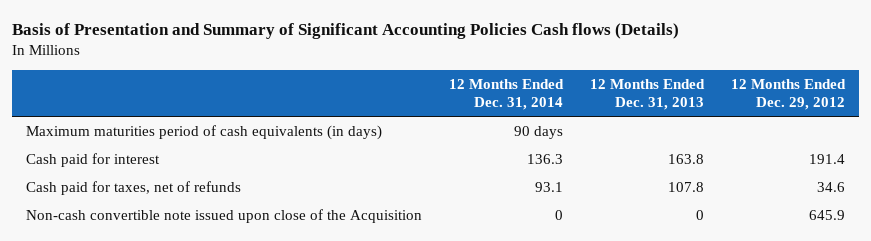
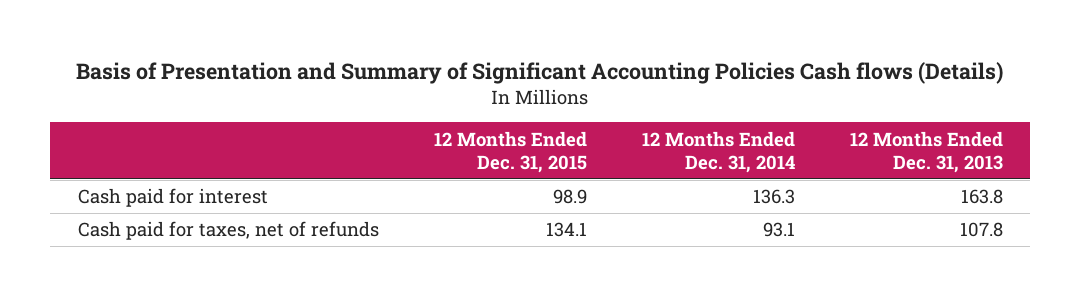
- | 12 Months Ended Dec. 31, 2014 | 12 Months Ended Dec. 31, 2013 | 12 Months Ended Dec. 29, 2012
+ | 12 Months Ended Dec. 31, 2015 | 12 Months Ended Dec. 31, 2014 | 12 Months Ended Dec. 31, 2013
- Maximum maturities period of cash equivalents (in days) | 90 days | |
- Non-cash convertible note issued upon close of the Acquisition | 0 | 0 | 645.9

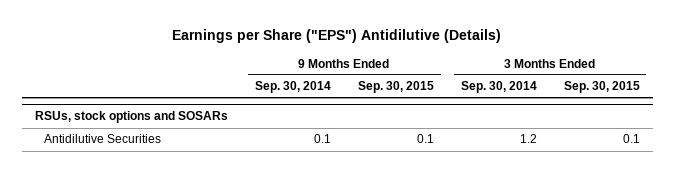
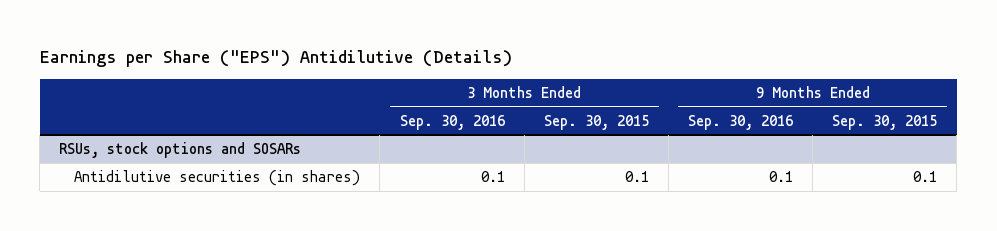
- | 9 Months Ended Sep. 30, 2014 | 9 Months Ended Sep. 30, 2015 | 3 Months Ended Sep. 30, 2014 | 3 Months Ended Sep. 30, 2015
+ | 3 Months Ended Sep. 30, 2016 | 3 Months Ended Sep. 30, 2015 | 9 Months Ended Sep. 30, 2016 | 9 Months Ended Sep. 30, 2015
@ RSUs, stock options and SOSARs
- Antidilutive Securities | 0.1 | 0.1 | 1.2 | 0.1
+ Antidilutive securities (in shares) | 0.1 | 0.1 | 0.1 | 0.1

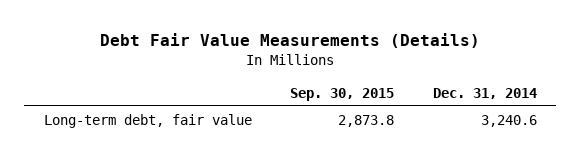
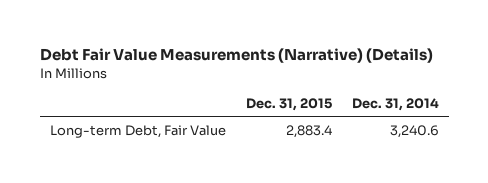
- Debt Fair Value Measurements (Details)
+ Debt Fair Value Measurements (Narrative) (Details)
- | Sep. 30, 2015 | Dec. 31, 2014
+ | Dec. 31, 2015 | Dec. 31, 2014
- Long-term debt, fair value | 2,873.8 | 3,240.6
+ Long-term Debt, Fair Value | 2,883.4 | 3,240.6

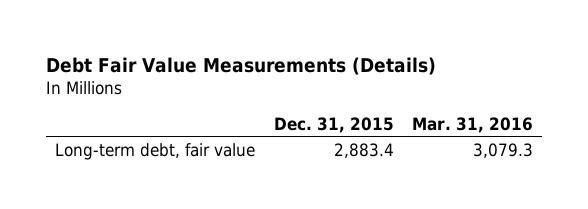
- Debt Fair Value Measurements (Narrative) (Details)
+ Debt Fair Value Measurements (Details)
- | Dec. 31, 2015 | Dec. 31, 2014
+ | Dec. 31, 2015 | Mar. 31, 2016
- Long-term Debt, Fair Value | 2,883.4 | 3,240.6
+ Long-term debt, fair value | 2,883.4 | 3,079.3

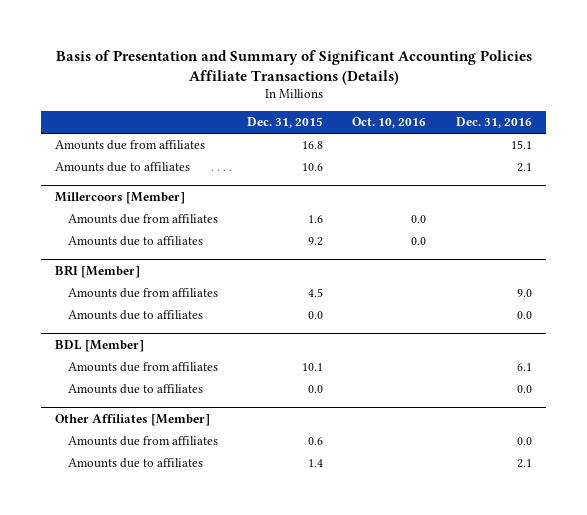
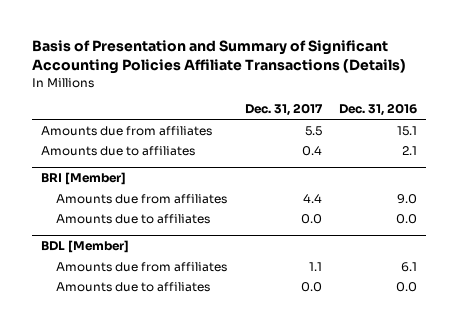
- | Dec. 31, 2015 | Oct. 10, 2016 | Dec. 31, 2016
+ | Dec. 31, 2017 | Dec. 31, 2016
- Millercoors [Member]
- Amounts due from affiliates | 1.6 | 0.0 |
- Amounts due to affiliates | 9.2 | 0.0 |
- Other Affiliates [Member]
- Amounts due from affiliates | 0.6 | | 0.0
- Amounts due to affiliates | 1.4 | | 2.1

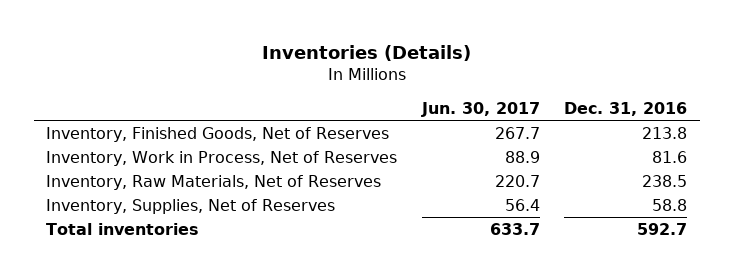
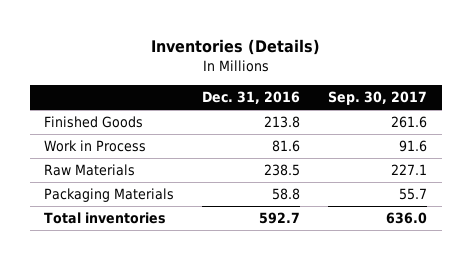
- | Jun. 30, 2017 | Dec. 31, 2016
+ | Dec. 31, 2016 | Sep. 30, 2017
- Inventory, Finished Goods, Net of Reserves | 267.7 | 213.8
- Inventory, Work in Process, Net of Reserves | 88.9 | 81.6
- Inventory, Raw Materials, Net of Reserves | 220.7 | 238.5
- Inventory, Supplies, Net of Reserves | 56.4 | 58.8
+ Finished Goods | 213.8 | 261.6
+ Work in Process | 81.6 | 91.6
+ Raw Materials | 238.5 | 227.1
+ Packaging Materials | 58.8 | 55.7

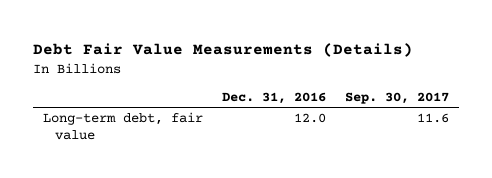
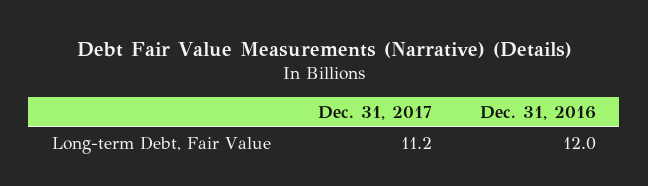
- Debt Fair Value Measurements (Details)
+ Debt Fair Value Measurements (Narrative) (Details)
- | Dec. 31, 2016 | Sep. 30, 2017
+ | Dec. 31, 2017 | Dec. 31, 2016
- Long-term debt, fair value | 12.0 | 11.6
+ Long-term Debt, Fair Value | 11.2 | 12.0

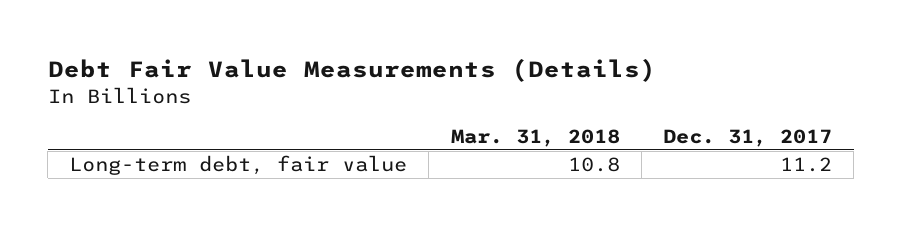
- Debt Fair Value Measurements (Narrative) (Details)
+ Debt Fair Value Measurements (Details)
- | Dec. 31, 2017 | Dec. 31, 2016
+ | Mar. 31, 2018 | Dec. 31, 2017
- Long-term Debt, Fair Value | 11.2 | 12.0
+ Long-term debt, fair value | 10.8 | 11.2

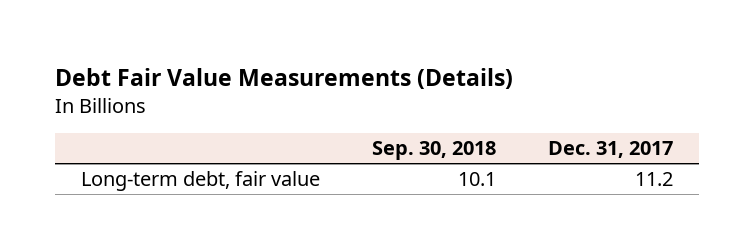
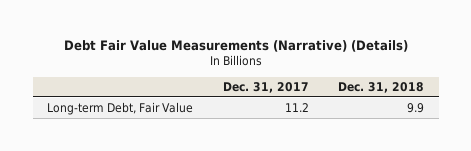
- Debt Fair Value Measurements (Details)
+ Debt Fair Value Measurements (Narrative) (Details)
- | Sep. 30, 2018 | Dec. 31, 2017
+ | Dec. 31, 2017 | Dec. 31, 2018
- Long-term debt, fair value | 10.1 | 11.2
+ Long-term Debt, Fair Value | 11.2 | 9.9

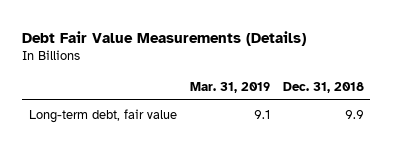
- Debt Fair Value Measurements (Narrative) (Details)
+ Debt Fair Value Measurements (Details)
- | Dec. 31, 2017 | Dec. 31, 2018
+ | Mar. 31, 2019 | Dec. 31, 2018
- Long-term Debt, Fair Value | 11.2 | 9.9
+ Long-term debt, fair value | 9.1 | 9.9

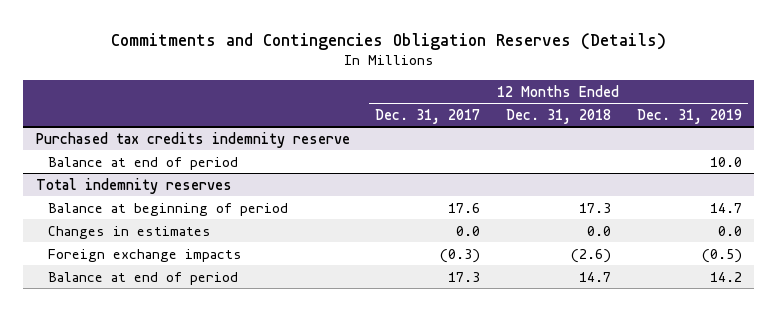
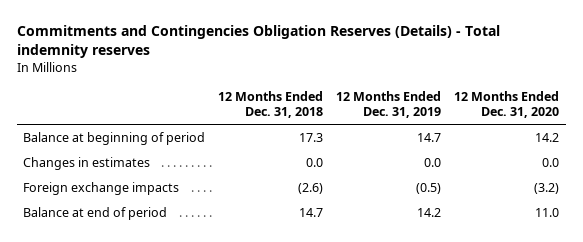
- Commitments and Contingencies Obligation Reserves (Details)
+ Commitments and Contingencies Obligation Reserves (Details) - Total indemnity reserves
- | 12 Months Ended Dec. 31, 2017 | 12 Months Ended Dec. 31, 2018 | 12 Months Ended Dec. 31, 2019
+ | 12 Months Ended Dec. 31, 2018 | 12 Months Ended Dec. 31, 2019 | 12 Months Ended Dec. 31, 2020
- Purchased tax credits indemnity reserve
- Balance at end of period | | | 10.0
- Total indemnity reserves

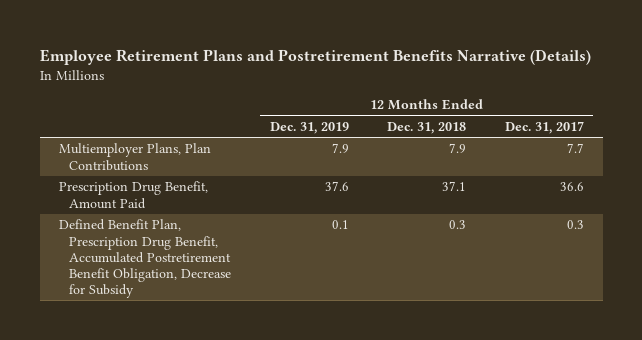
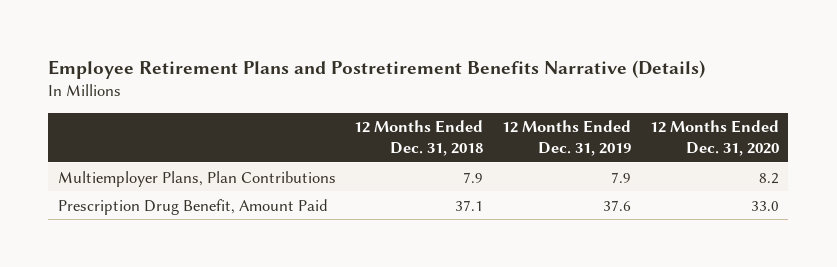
- | 12 Months Ended Dec. 31, 2019 | 12 Months Ended Dec. 31, 2018 | 12 Months Ended Dec. 31, 2017
+ | 12 Months Ended Dec. 31, 2018 | 12 Months Ended Dec. 31, 2019 | 12 Months Ended Dec. 31, 2020
- Defined Benefit Plan, Prescription Drug Benefit, Accumulated Postretirement Benefit Obligation, Decrease for Subsidy | 0.1 | 0.3 | 0.3

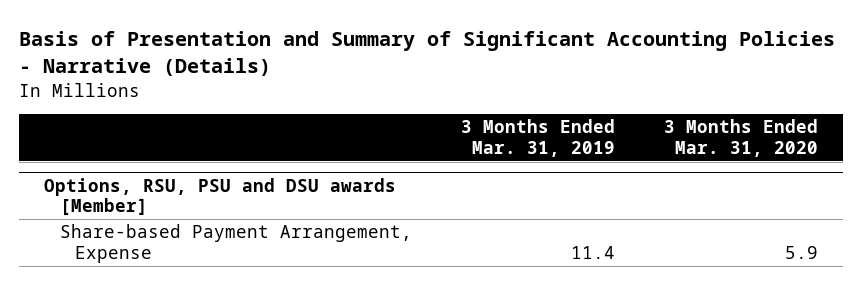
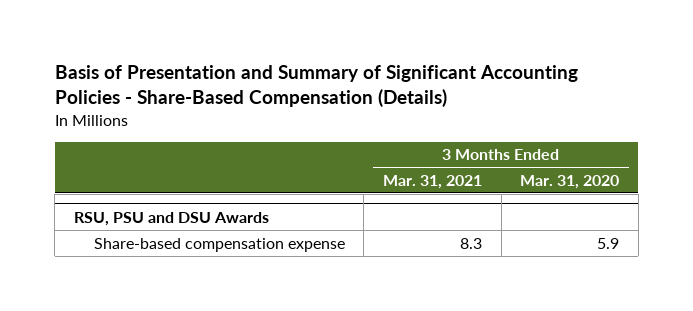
- Basis of Presentation and Summary of Significant Accounting Policies - Narrative (Details)
+ Basis of Presentation and Summary of Significant Accounting Policies - Share-Based Compensation (Details)
- | 3 Months Ended Mar. 31, 2019 | 3 Months Ended Mar. 31, 2020
+ | 3 Months Ended Mar. 31, 2021 | 3 Months Ended Mar. 31, 2020
- Options, RSU, PSU and DSU awards [Member]
- Share-based Payment Arrangement, Expense | 11.4 | 5.9
+ RSU, PSU and DSU Awards
+ Share-based compensation expense | 8.3 | 5.9

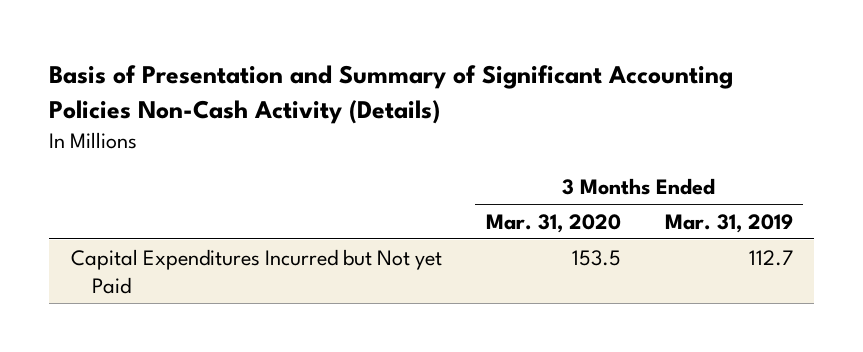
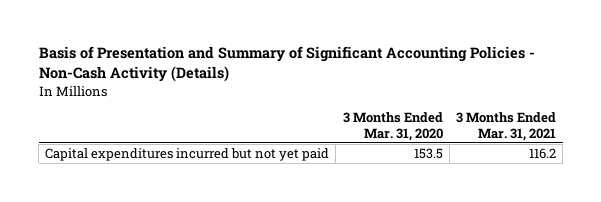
- Basis of Presentation and Summary of Significant Accounting Policies Non-Cash Activity (Details)
+ Basis of Presentation and Summary of Significant Accounting Policies - Non-Cash Activity (Details)
- | 3 Months Ended Mar. 31, 2020 | 3 Months Ended Mar. 31, 2019
+ | 3 Months Ended Mar. 31, 2020 | 3 Months Ended Mar. 31, 2021
- Capital Expenditures Incurred but Not yet Paid | 153.5 | 112.7
+ Capital expenditures incurred but not yet paid | 153.5 | 116.2

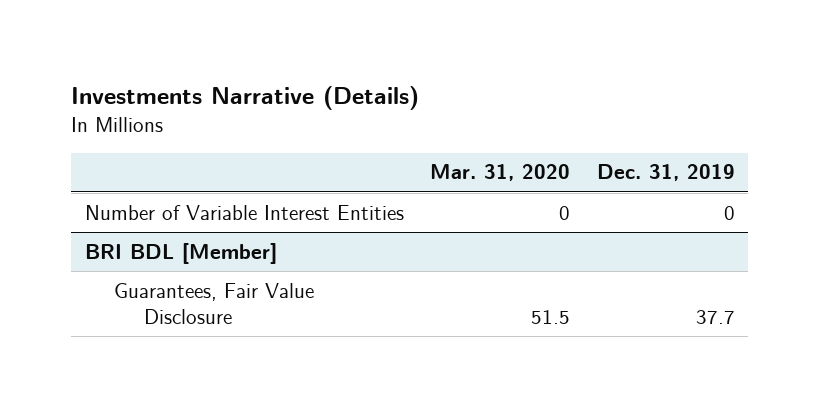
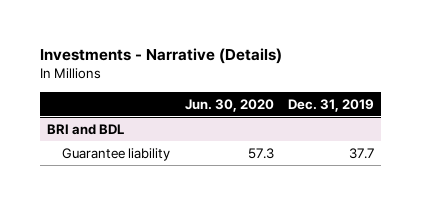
- Investments Narrative (Details)
+ Investments - Narrative (Details)
- | Mar. 31, 2020 | Dec. 31, 2019
+ | Jun. 30, 2020 | Dec. 31, 2019
- Number of Variable Interest Entities | 0 | 0
- BRI BDL [Member]
- Guarantees, Fair Value Disclosure | 51.5 | 37.7
+ BRI and BDL
+ Guarantee liability | 57.3 | 37.7

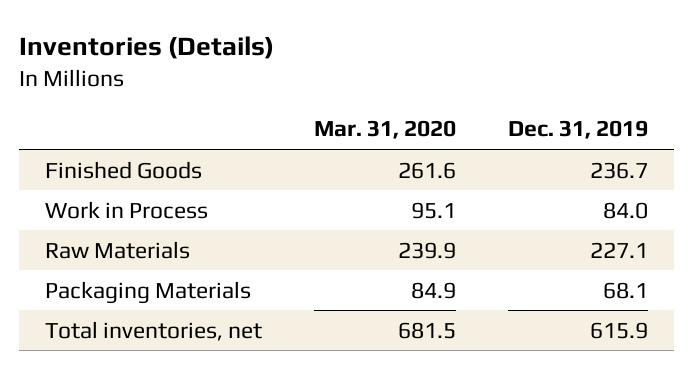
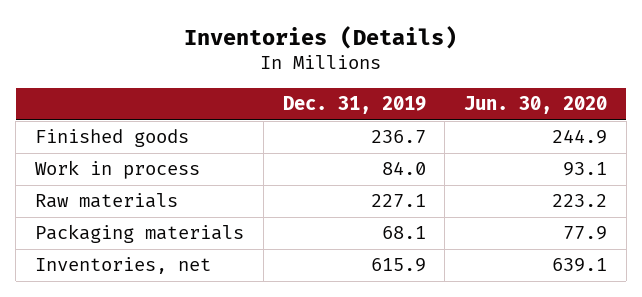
- | Mar. 31, 2020 | Dec. 31, 2019
+ | Dec. 31, 2019 | Jun. 30, 2020
- Finished Goods | 261.6 | 236.7
- Work in Process | 95.1 | 84.0
- Raw Materials | 239.9 | 227.1
- Packaging Materials | 84.9 | 68.1
- Total inventories, net | 681.5 | 615.9
+ Finished goods | 236.7 | 244.9
+ Work in process | 84.0 | 93.1
+ Raw materials | 227.1 | 223.2
+ Packaging materials | 68.1 | 77.9
+ Inventories, net | 615.9 | 639.1

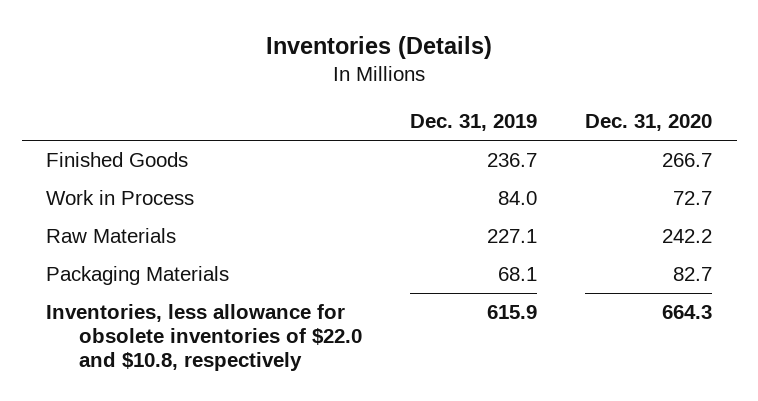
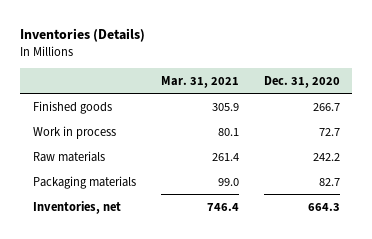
- | Dec. 31, 2019 | Dec. 31, 2020
+ | Mar. 31, 2021 | Dec. 31, 2020
- Finished Goods | 236.7 | 266.7
- Work in Process | 84.0 | 72.7
- Raw Materials | 227.1 | 242.2
- Packaging Materials | 68.1 | 82.7
- Inventories, less allowance for obsolete inventories of $22.0 and $10.8, respectively | 615.9 | 664.3
+ Finished goods | 305.9 | 266.7
+ Work in process | 80.1 | 72.7
+ Raw materials | 261.4 | 242.2
+ Packaging materials | 99.0 | 82.7
+ Inventories, net | 746.4 | 664.3

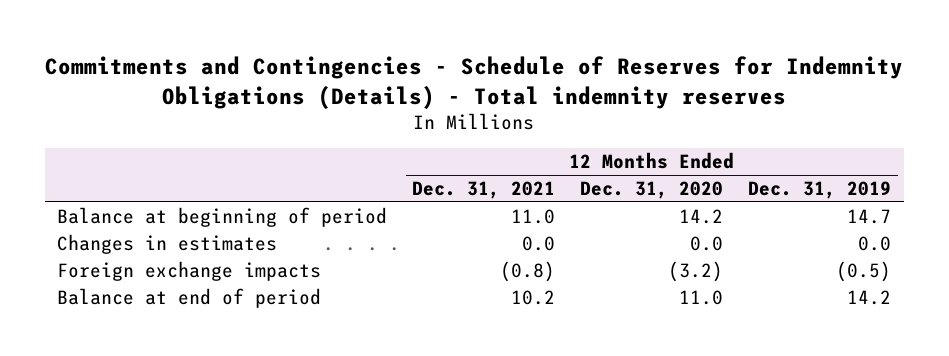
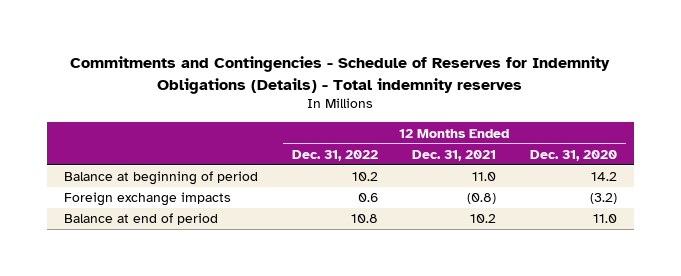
- | 12 Months Ended Dec. 31, 2021 | 12 Months Ended Dec. 31, 2020 | 12 Months Ended Dec. 31, 2019
+ | 12 Months Ended Dec. 31, 2022 | 12 Months Ended Dec. 31, 2021 | 12 Months Ended Dec. 31, 2020
- Changes in estimates | 0.0 | 0.0 | 0.0

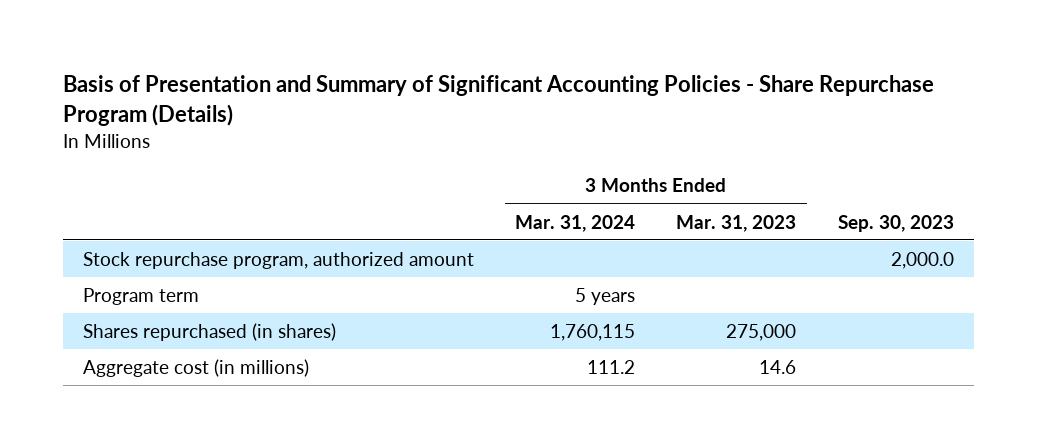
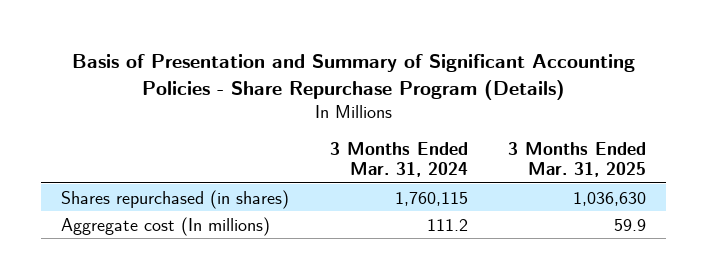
- | 3 Months Ended Mar. 31, 2024 | 3 Months Ended Mar. 31, 2023 | Sep. 30, 2023
+ | 3 Months Ended Mar. 31, 2024 | 3 Months Ended Mar. 31, 2025
- Stock repurchase program, authorized amount | | | 2,000.0
- Program term | 5 years | |
- Aggregate cost (in millions) | 111.2 | 14.6 |
+ Aggregate cost (In millions) | 111.2 | 59.9

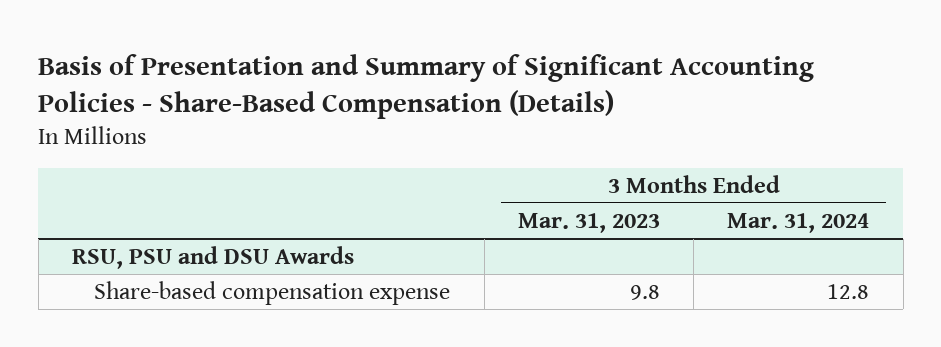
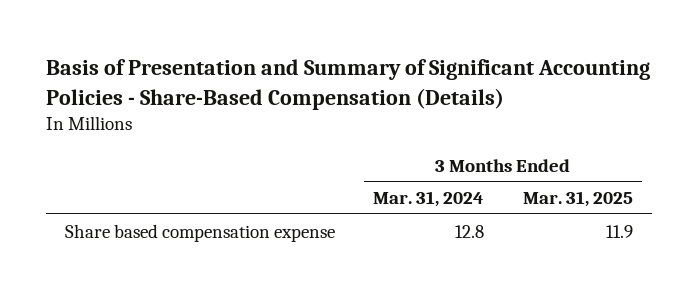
- | 3 Months Ended Mar. 31, 2023 | 3 Months Ended Mar. 31, 2024
+ | 3 Months Ended Mar. 31, 2024 | 3 Months Ended Mar. 31, 2025
- RSU, PSU and DSU Awards
- Share-based compensation expense | 9.8 | 12.8
+ Share based compensation expense | 12.8 | 11.9

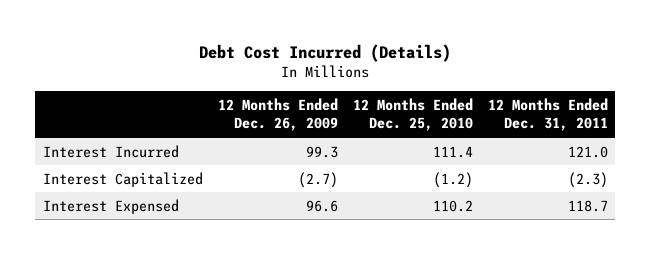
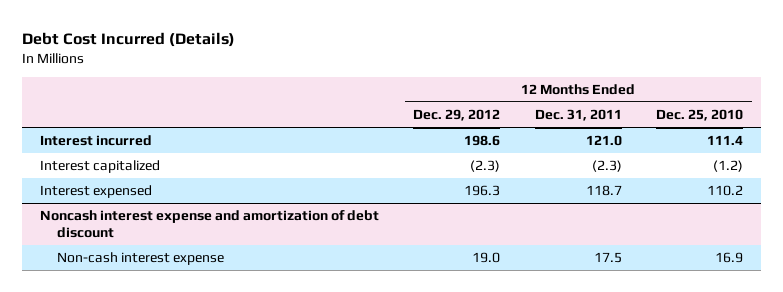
- | 12 Months Ended Dec. 26, 2009 | 12 Months Ended Dec. 25, 2010 | 12 Months Ended Dec. 31, 2011
+ | 12 Months Ended Dec. 29, 2012 | 12 Months Ended Dec. 31, 2011 | 12 Months Ended Dec. 25, 2010
- Interest Incurred | 99.3 | 111.4 | 121.0
- Interest Capitalized | (2.7) | (1.2) | (2.3)
- Interest Expensed | 96.6 | 110.2 | 118.7
+ Interest incurred | 198.6 | 121.0 | 111.4
+ Interest capitalized | (2.3) | (2.3) | (1.2)
+ Interest expensed | 196.3 | 118.7 | 110.2
+ Noncash interest expense and amortization of debt discount
+ Non-cash interest expense | 19.0 | 17.5 | 16.9

